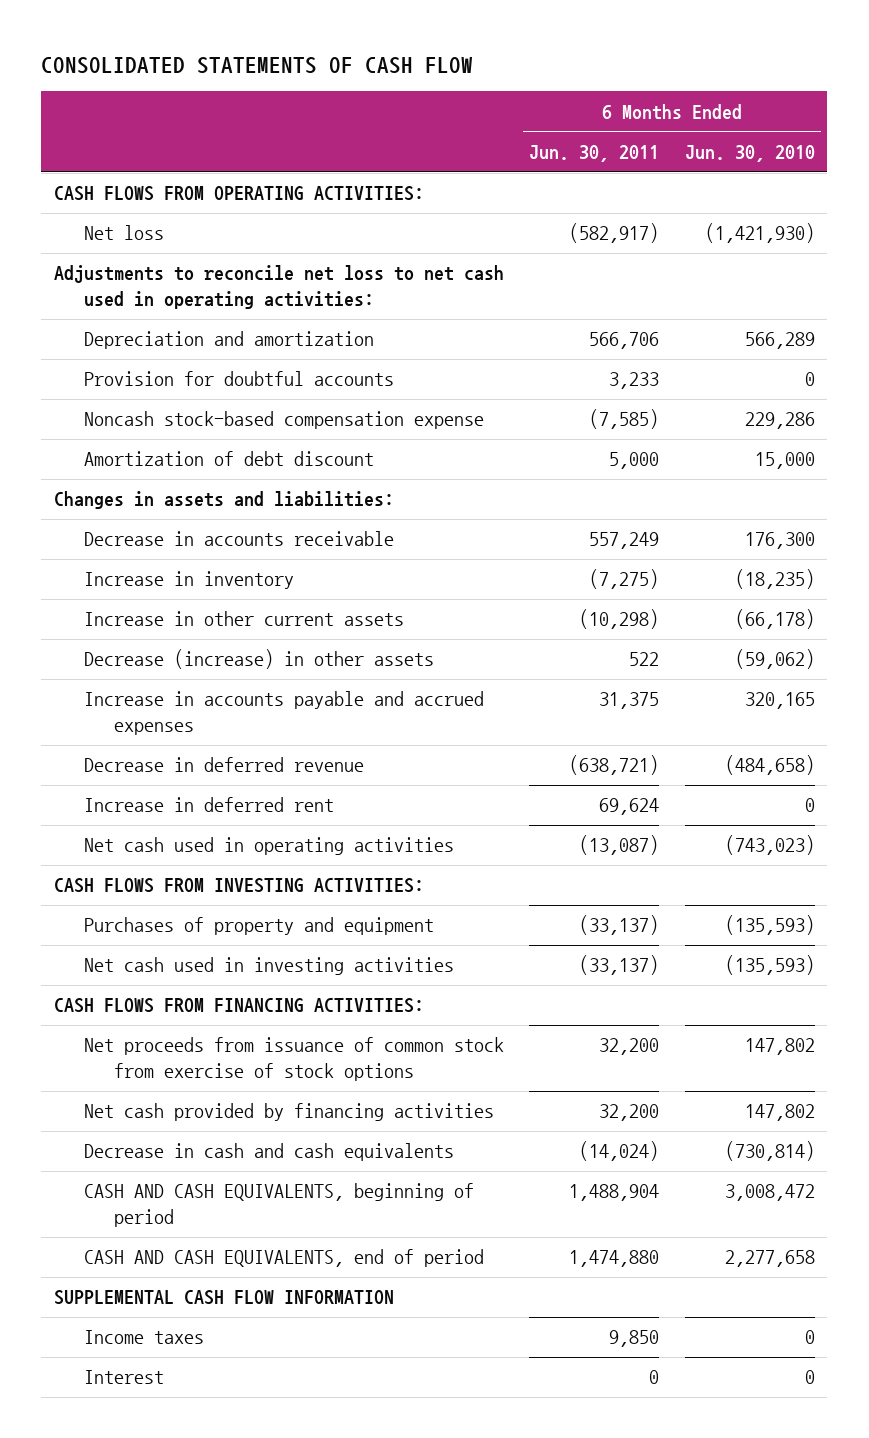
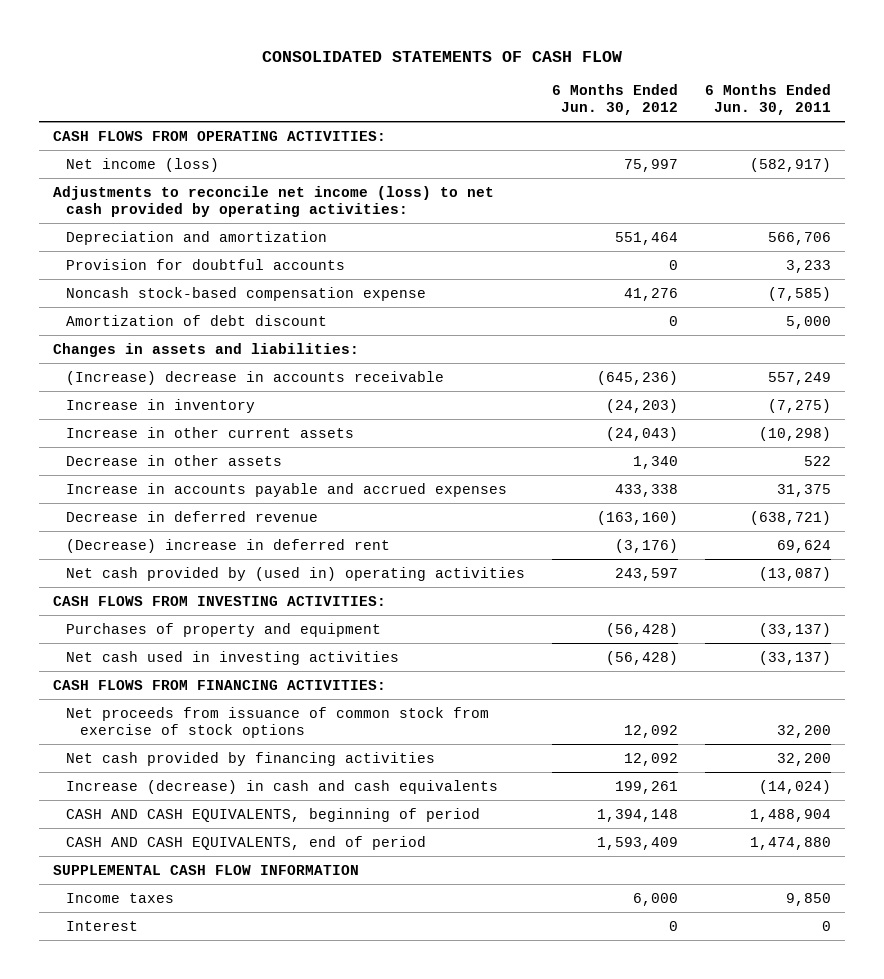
- | 6 Months Ended Jun. 30, 2011 | 6 Months Ended Jun. 30, 2010
+ | 6 Months Ended Jun. 30, 2012 | 6 Months Ended Jun. 30, 2011
- Net loss | (582,917) | (1,421,930)
- Adjustments to reconcile net loss to net cash used in operating activities:
+ Net income (loss) | 75,997 | (582,917)
+ Adjustments to reconcile net income (loss) to net cash provided by operating activities:
- Decrease in accounts receivable | 557,249 | 176,300
+ (Increase) decrease in accounts receivable | (645,236) | 557,249
- Decrease (increase) in other assets | 522 | (59,062)
+ Decrease in other assets | 1,340 | 522
- Increase in deferred rent | 69,624 | 0
- Net cash used in operating activities | (13,087) | (743,023)
+ (Decrease) increase in deferred rent | (3,176) | 69,624
+ Net cash provided by (used in) operating activities | 243,597 | (13,087)
- Decrease in cash and cash equivalents | (14,024) | (730,814)
+ Increase (decrease) in cash and cash equivalents | 199,261 | (14,024)

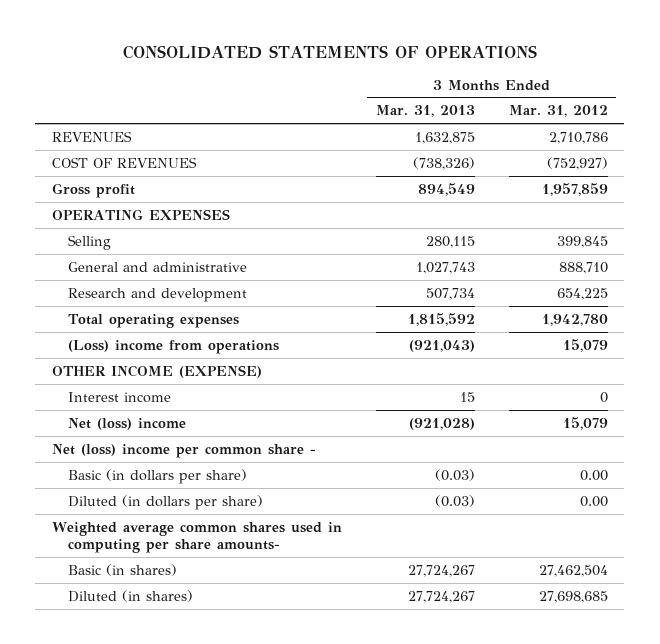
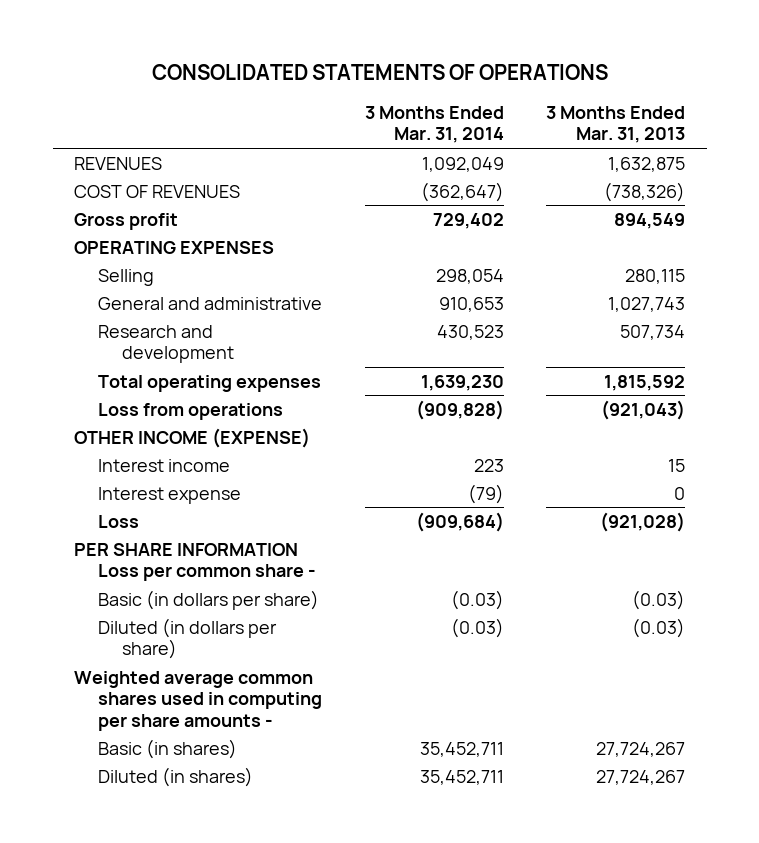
- | 3 Months Ended Mar. 31, 2013 | 3 Months Ended Mar. 31, 2012
+ | 3 Months Ended Mar. 31, 2014 | 3 Months Ended Mar. 31, 2013
- (Loss) income from operations | (921,043) | 15,079
+ Loss from operations | (909,828) | (921,043)
- Net (loss) income | (921,028) | 15,079
- Net (loss) income per common share -
+ Interest expense | (79) | 0
+ Loss | (909,684) | (921,028)
+ PER SHARE INFORMATION Loss per common share -
- Weighted average common shares used in computing per share amounts-
+ Weighted average common shares used in computing per share amounts -

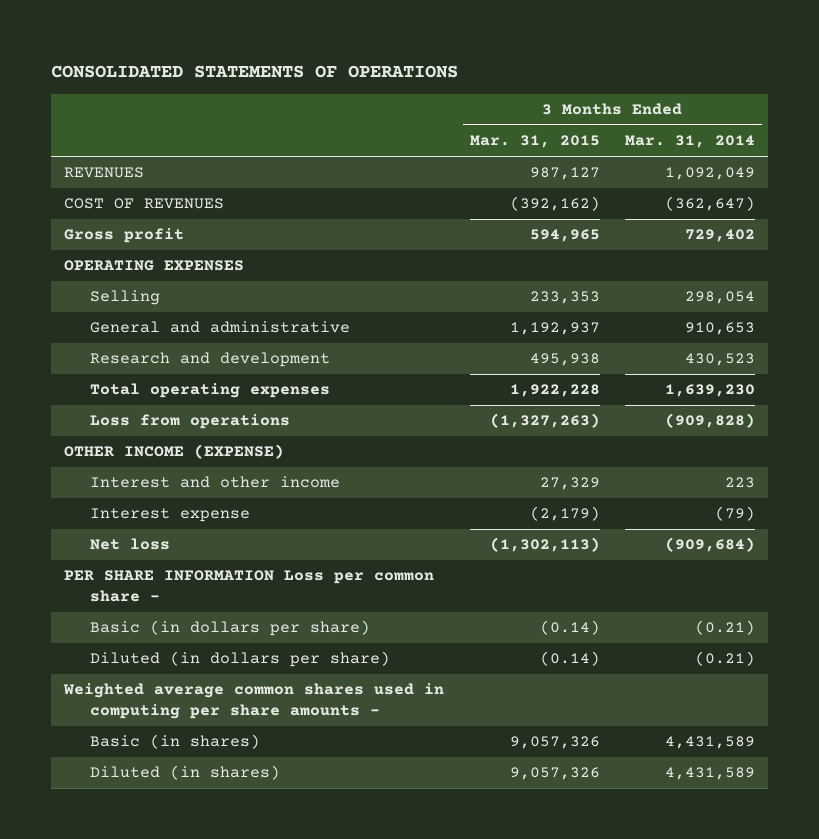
- | 3 Months Ended Mar. 31, 2014 | 3 Months Ended Mar. 31, 2013
+ | 3 Months Ended Mar. 31, 2015 | 3 Months Ended Mar. 31, 2014
- Interest income | 223 | 15
+ Interest and other income | 27,329 | 223
- Loss | (909,684) | (921,028)
+ Net loss | (1,302,113) | (909,684)
- Basic (in dollars per share) | (0.03) | (0.03)
- Diluted (in dollars per share) | (0.03) | (0.03)
+ Basic (in dollars per share) | (0.14) | (0.21)
+ Diluted (in dollars per share) | (0.14) | (0.21)
- Basic (in shares) | 35,452,711 | 27,724,267
- Diluted (in shares) | 35,452,711 | 27,724,267
+ Basic (in shares) | 9,057,326 | 4,431,589
+ Diluted (in shares) | 9,057,326 | 4,431,589

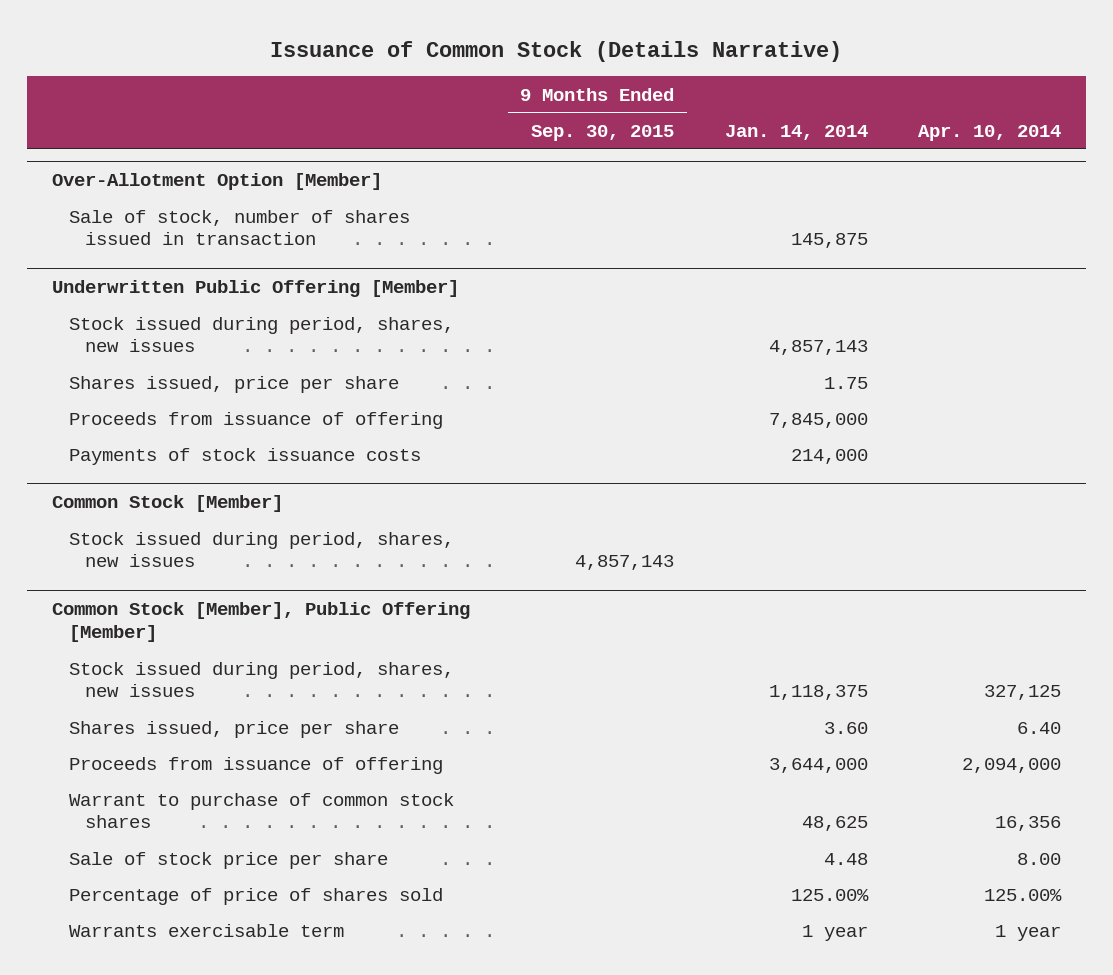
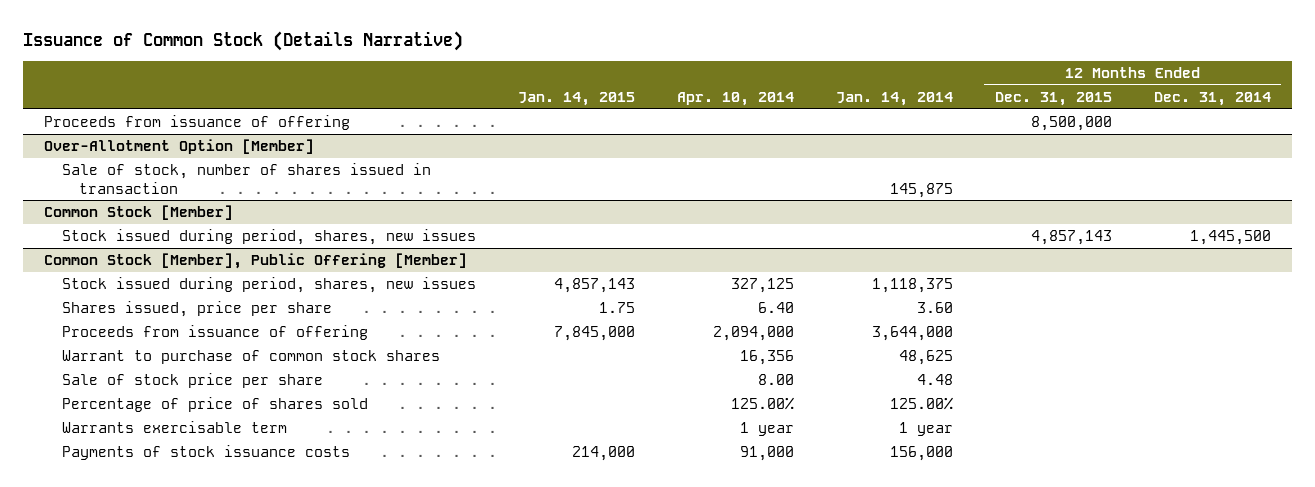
- | 9 Months Ended Sep. 30, 2015 | Jan. 14, 2014 | Apr. 10, 2014
+ | Jan. 14, 2015 | Apr. 10, 2014 | Jan. 14, 2014 | 12 Months Ended Dec. 31, 2015 | 12 Months Ended Dec. 31, 2014
+ Proceeds from issuance of offering | | | | 8,500,000 |
- Underwritten Public Offering [Member]
- Stock issued during period, shares, new issues | | 4,857,143 |
- Shares issued, price per share | | 1.75 |
- Proceeds from issuance of offering | | 7,845,000 |
- Payments of stock issuance costs | | 214,000 |
@ Common Stock [Member], Public Offering [Member]
+ Payments of stock issuance costs | 214,000 | 91,000 | 156,000 | |

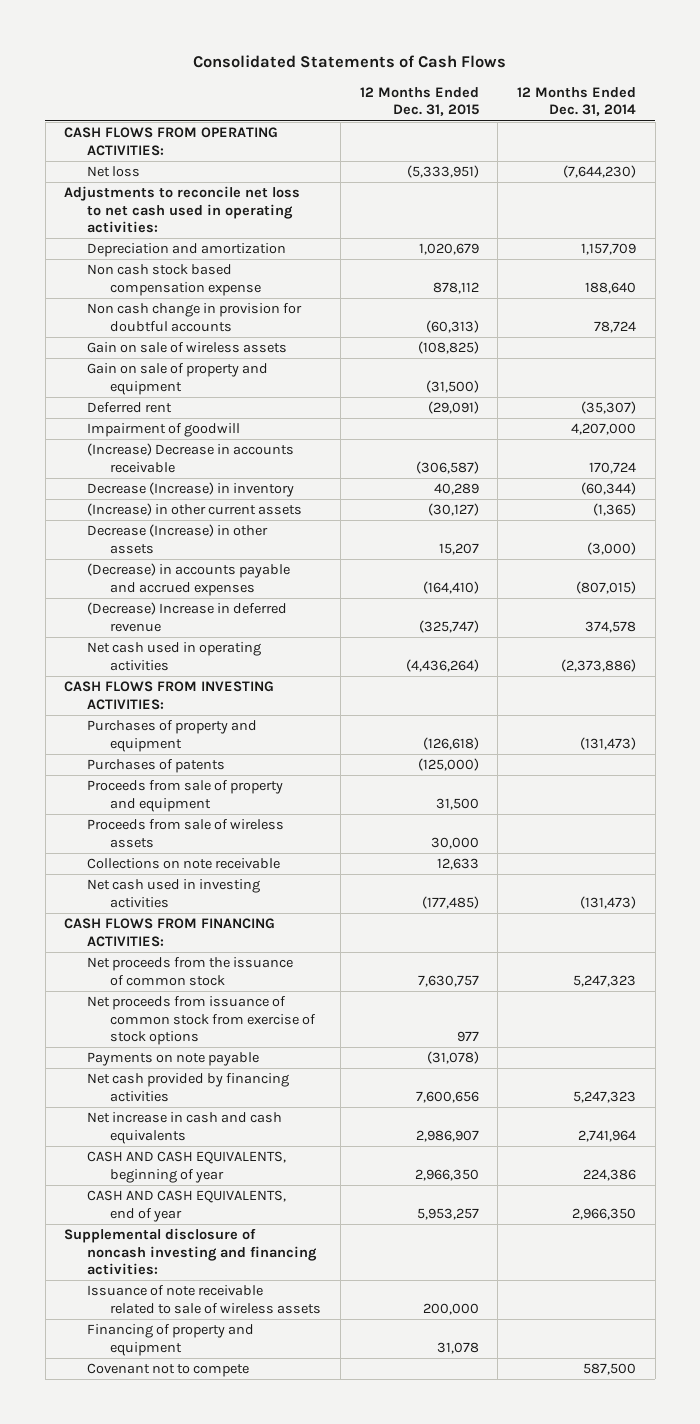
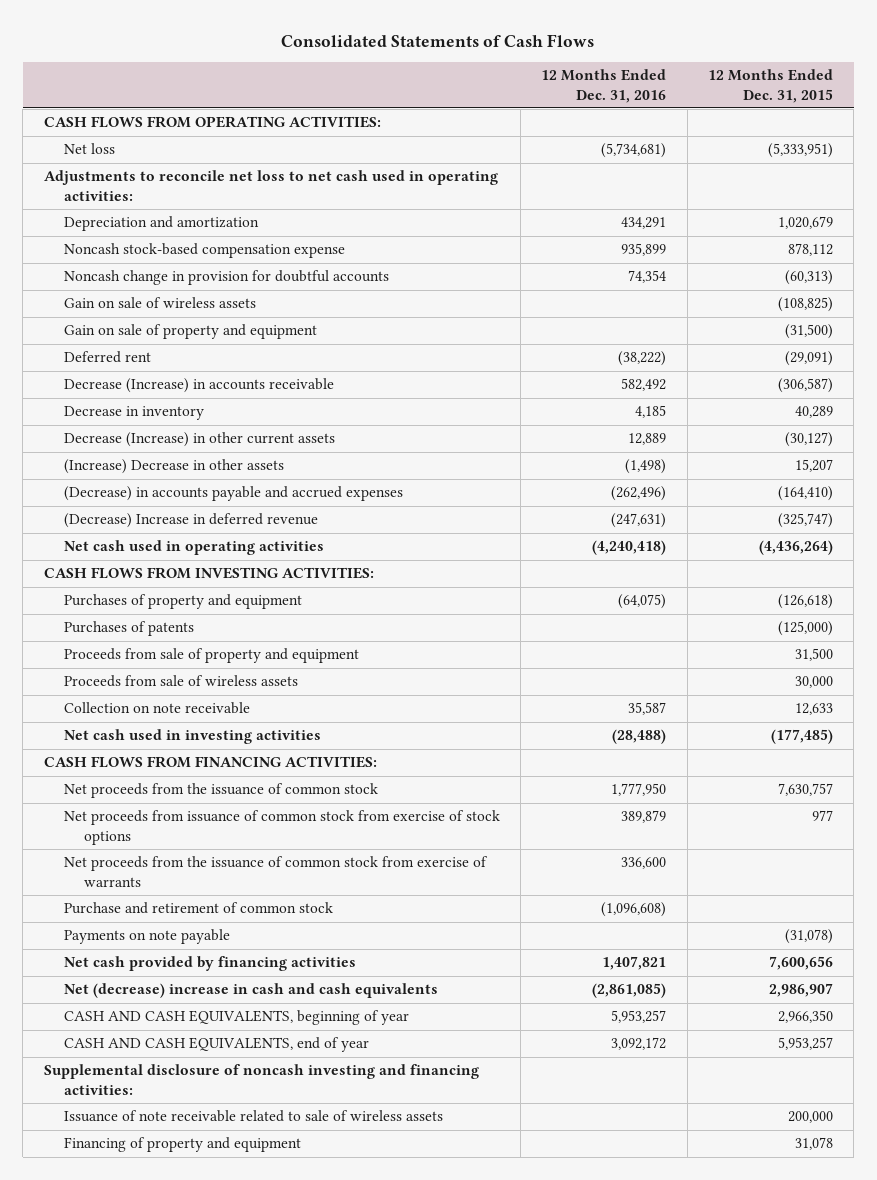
- | 12 Months Ended Dec. 31, 2015 | 12 Months Ended Dec. 31, 2014
+ | 12 Months Ended Dec. 31, 2016 | 12 Months Ended Dec. 31, 2015
- Non cash stock based compensation expense | 878,112 | 188,640
- Non cash change in provision for doubtful accounts | (60,313) | 78,724
+ Noncash stock-based compensation expense | 935,899 | 878,112
+ Noncash change in provision for doubtful accounts | 74,354 | (60,313)
- Impairment of goodwill | | 4,207,000
- (Increase) Decrease in accounts receivable | (306,587) | 170,724
- Decrease (Increase) in inventory | 40,289 | (60,344)
- (Increase) in other current assets | (30,127) | (1,365)
- Decrease (Increase) in other assets | 15,207 | (3,000)
+ Decrease (Increase) in accounts receivable | 582,492 | (306,587)
+ Decrease in inventory | 4,185 | 40,289
+ Decrease (Increase) in other current assets | 12,889 | (30,127)
+ (Increase) Decrease in other assets | (1,498) | 15,207
- Collections on note receivable | 12,633 |
+ Collection on note receivable | 35,587 | 12,633
+ Net proceeds from the issuance of common stock from exercise of warrants | 336,600 |
+ Purchase and retirement of common stock | (1,096,608) |
- Net increase in cash and cash equivalents | 2,986,907 | 2,741,964
+ Net (decrease) increase in cash and cash equivalents | (2,861,085) | 2,986,907
- Covenant not to compete | | 587,500

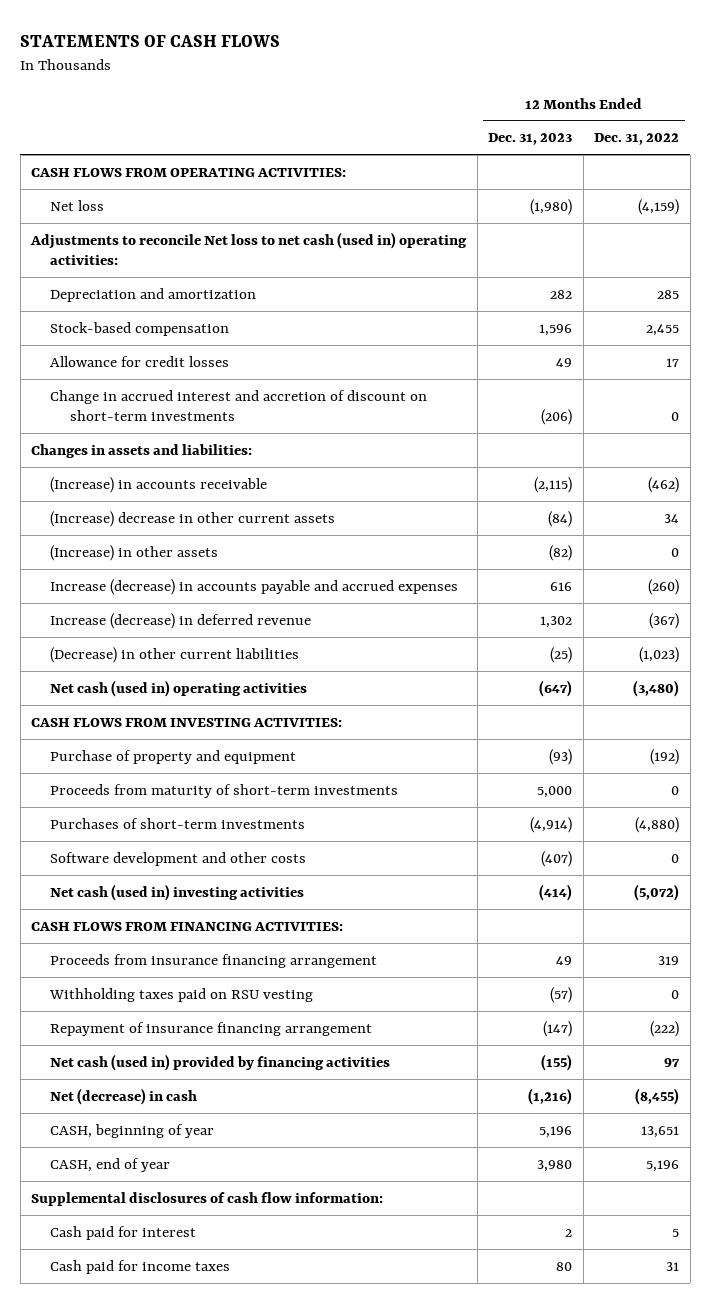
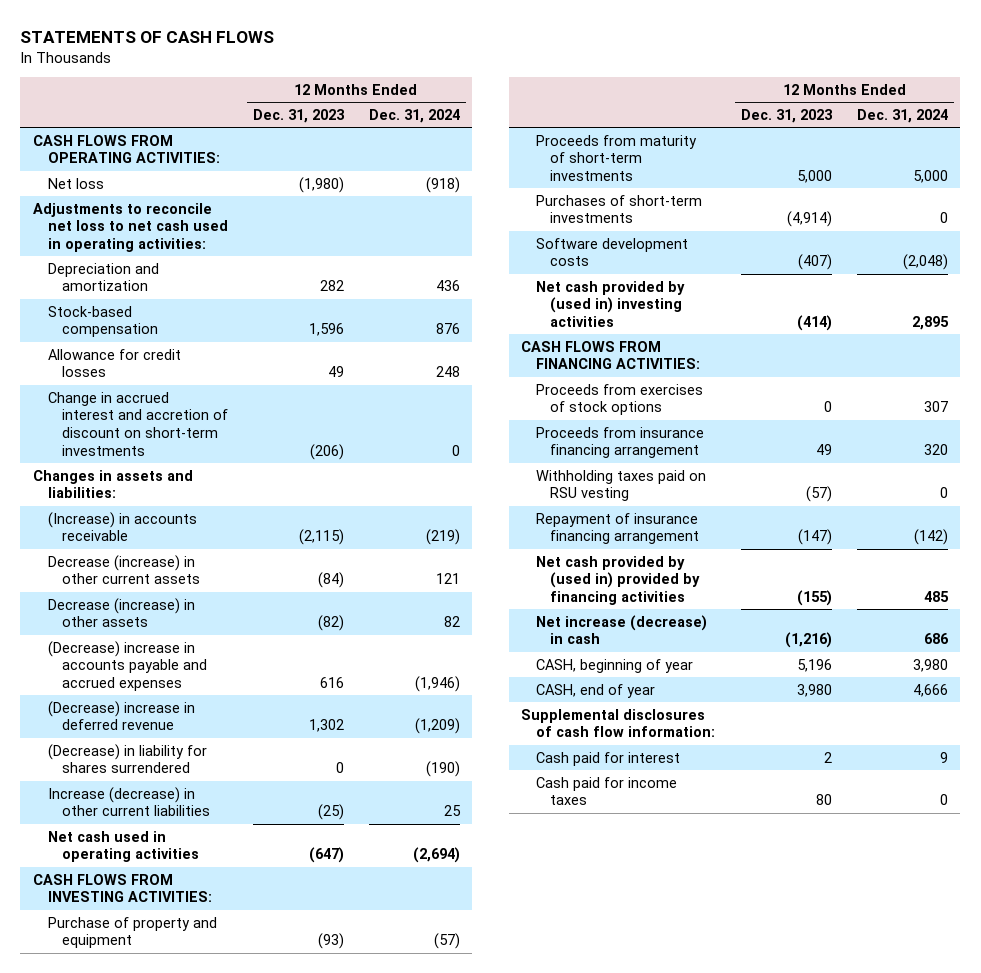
- | 12 Months Ended Dec. 31, 2023 | 12 Months Ended Dec. 31, 2022
+ | 12 Months Ended Dec. 31, 2023 | 12 Months Ended Dec. 31, 2024
- Adjustments to reconcile Net loss to net cash (used in) operating activities:
+ Adjustments to reconcile net loss to net cash used in operating activities:
- (Increase) decrease in other current assets | (84) | 34
- (Increase) in other assets | (82) | 0
- Increase (decrease) in accounts payable and accrued expenses | 616 | (260)
- Increase (decrease) in deferred revenue | 1,302 | (367)
- (Decrease) in other current liabilities | (25) | (1,023)
- Net cash (used in) operating activities | (647) | (3,480)
+ Decrease (increase) in other current assets | (84) | 121
+ Decrease (increase) in other assets | (82) | 82
+ (Decrease) increase in accounts payable and accrued expenses | 616 | (1,946)
+ (Decrease) increase in deferred revenue | 1,302 | (1,209)
+ (Decrease) in liability for shares surrendered | 0 | (190)
+ Increase (decrease) in other current liabilities | (25) | 25
+ Net cash used in operating activities | (647) | (2,694)
- Software development and other costs | (407) | 0
- Net cash (used in) investing activities | (414) | (5,072)
+ Software development costs | (407) | (2,048)
+ Net cash provided by (used in) investing activities | (414) | 2,895
+ Proceeds from exercises of stock options | 0 | 307
- Net cash (used in) provided by financing activities | (155) | 97
- Net (decrease) in cash | (1,216) | (8,455)
+ Net cash provided by (used in) provided by financing activities | (155) | 485
+ Net increase (decrease) in cash | (1,216) | 686

